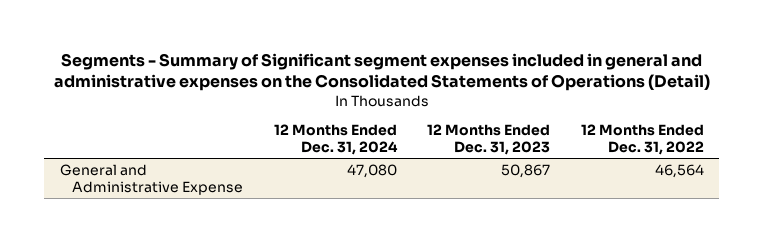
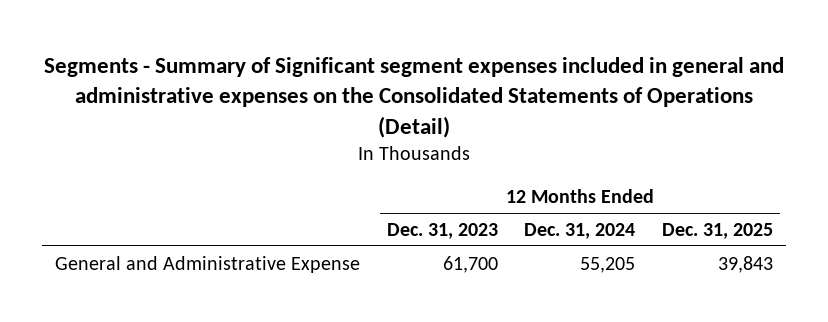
- | 12 Months Ended Dec. 31, 2024 | 12 Months Ended Dec. 31, 2023 | 12 Months Ended Dec. 31, 2022
+ | 12 Months Ended Dec. 31, 2023 | 12 Months Ended Dec. 31, 2024 | 12 Months Ended Dec. 31, 2025
- General and Administrative Expense | 47,080 | 50,867 | 46,564
+ General and Administrative Expense | 61,700 | 55,205 | 39,843

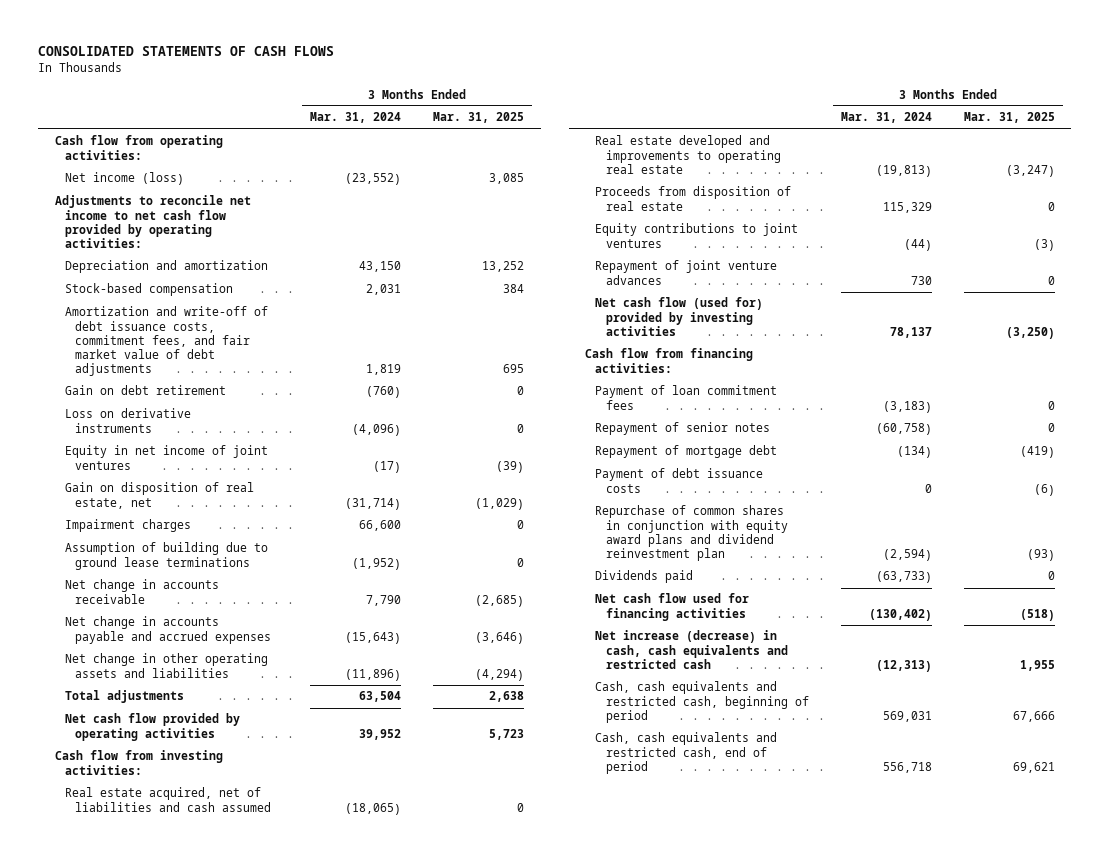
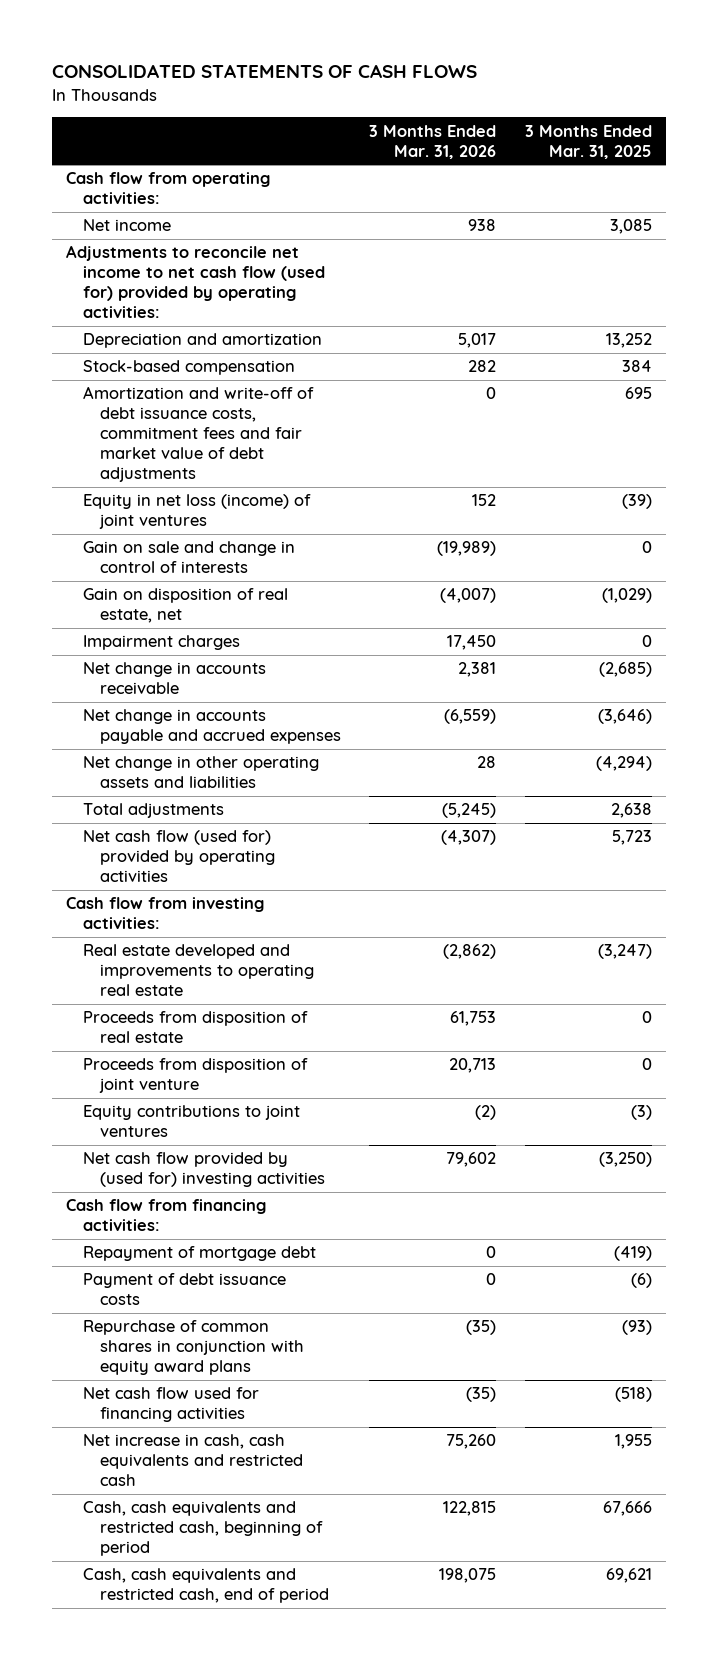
- | 3 Months Ended Mar. 31, 2024 | 3 Months Ended Mar. 31, 2025
+ | 3 Months Ended Mar. 31, 2026 | 3 Months Ended Mar. 31, 2025
- Net income (loss) | (23,552) | 3,085
- Adjustments to reconcile net income to net cash flow provided by operating activities:
+ Net income | 938 | 3,085
+ Adjustments to reconcile net income to net cash flow (used for) provided by operating activities:
- Amortization and write-off of debt issuance costs, commitment fees, and fair market value of debt adjustments | 1,819 | 695
- Gain on debt retirement | (760) | 0
- Loss on derivative instruments | (4,096) | 0
- Equity in net income of joint ventures | (17) | (39)
+ Amortization and write-off of debt issuance costs, commitment fees and fair market value of debt adjustments | 0 | 695
+ Equity in net loss (income) of joint ventures | 152 | (39)
+ Gain on sale and change in control of interests | (19,989) | 0
- Assumption of building due to ground lease terminations | (1,952) | 0
- Net cash flow provided by operating activities | 39,952 | 5,723
+ Net cash flow (used for) provided by operating activities | (4,307) | 5,723
- Real estate acquired, net of liabilities and cash assumed | (18,065) | 0
+ Proceeds from disposition of joint venture | 20,713 | 0
- Repayment of joint venture advances | 730 | 0
- Net cash flow (used for) provided by investing activities | 78,137 | (3,250)
+ Net cash flow provided by (used for) investing activities | 79,602 | (3,250)
- Payment of loan commitment fees | (3,183) | 0
- Repayment of senior notes | (60,758) | 0
- Repurchase of common shares in conjunction with equity award plans and dividend reinvestment plan | (2,594) | (93)
- Dividends paid | (63,733) | 0
+ Repurchase of common shares in conjunction with equity award plans | (35) | (93)
- Net increase (decrease) in cash, cash equivalents and restricted cash | (12,313) | 1,955
+ Net increase in cash, cash equivalents and restricted cash | 75,260 | 1,955

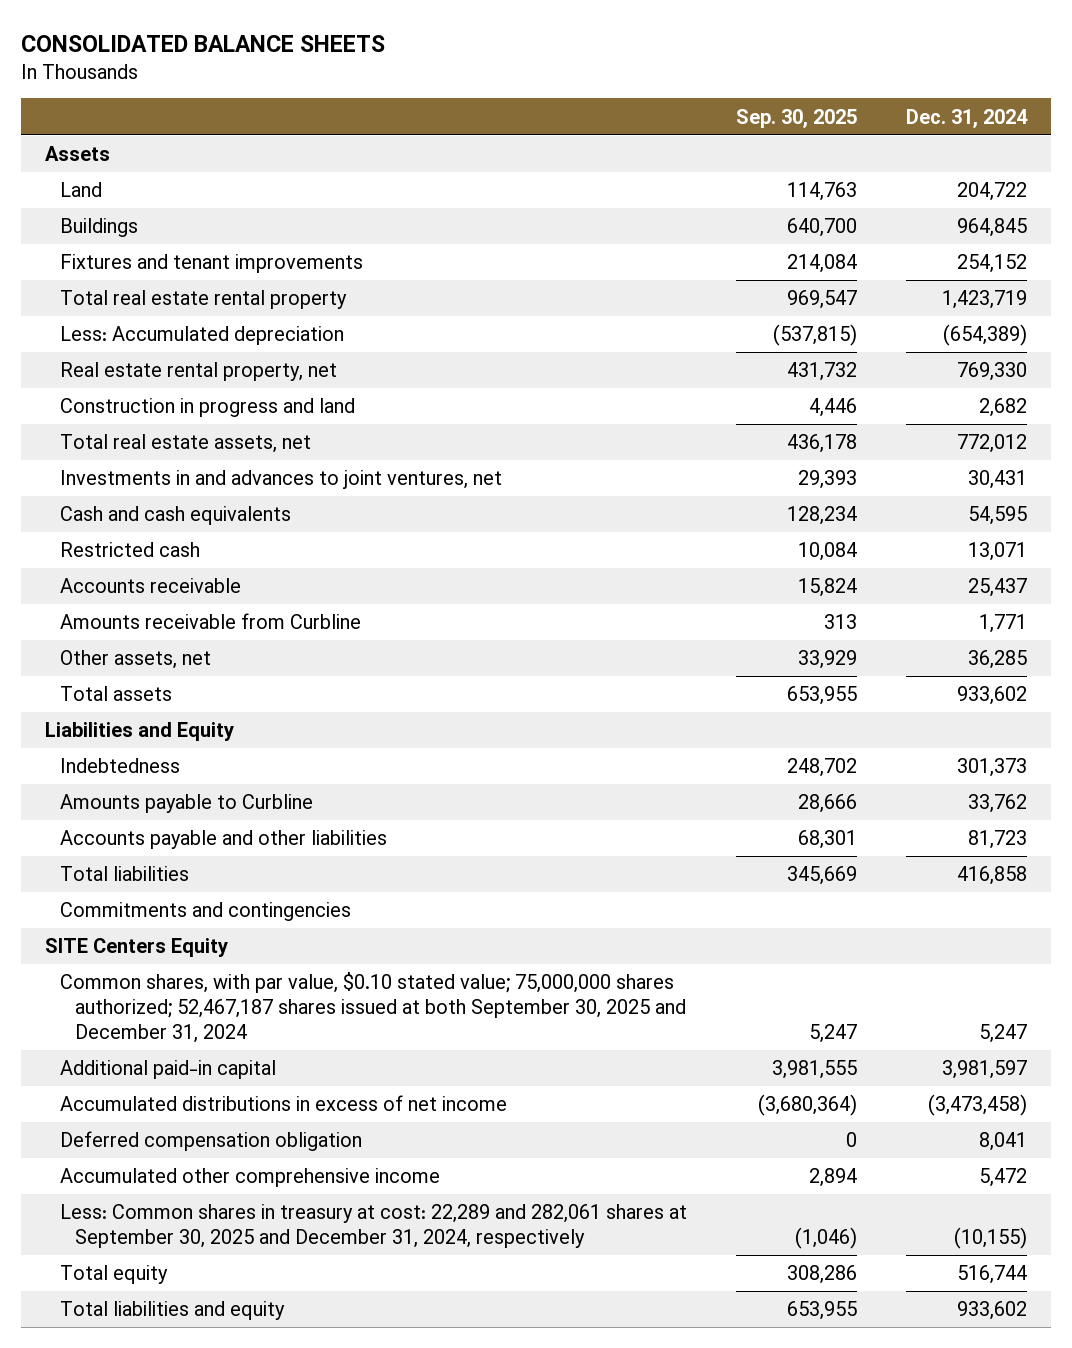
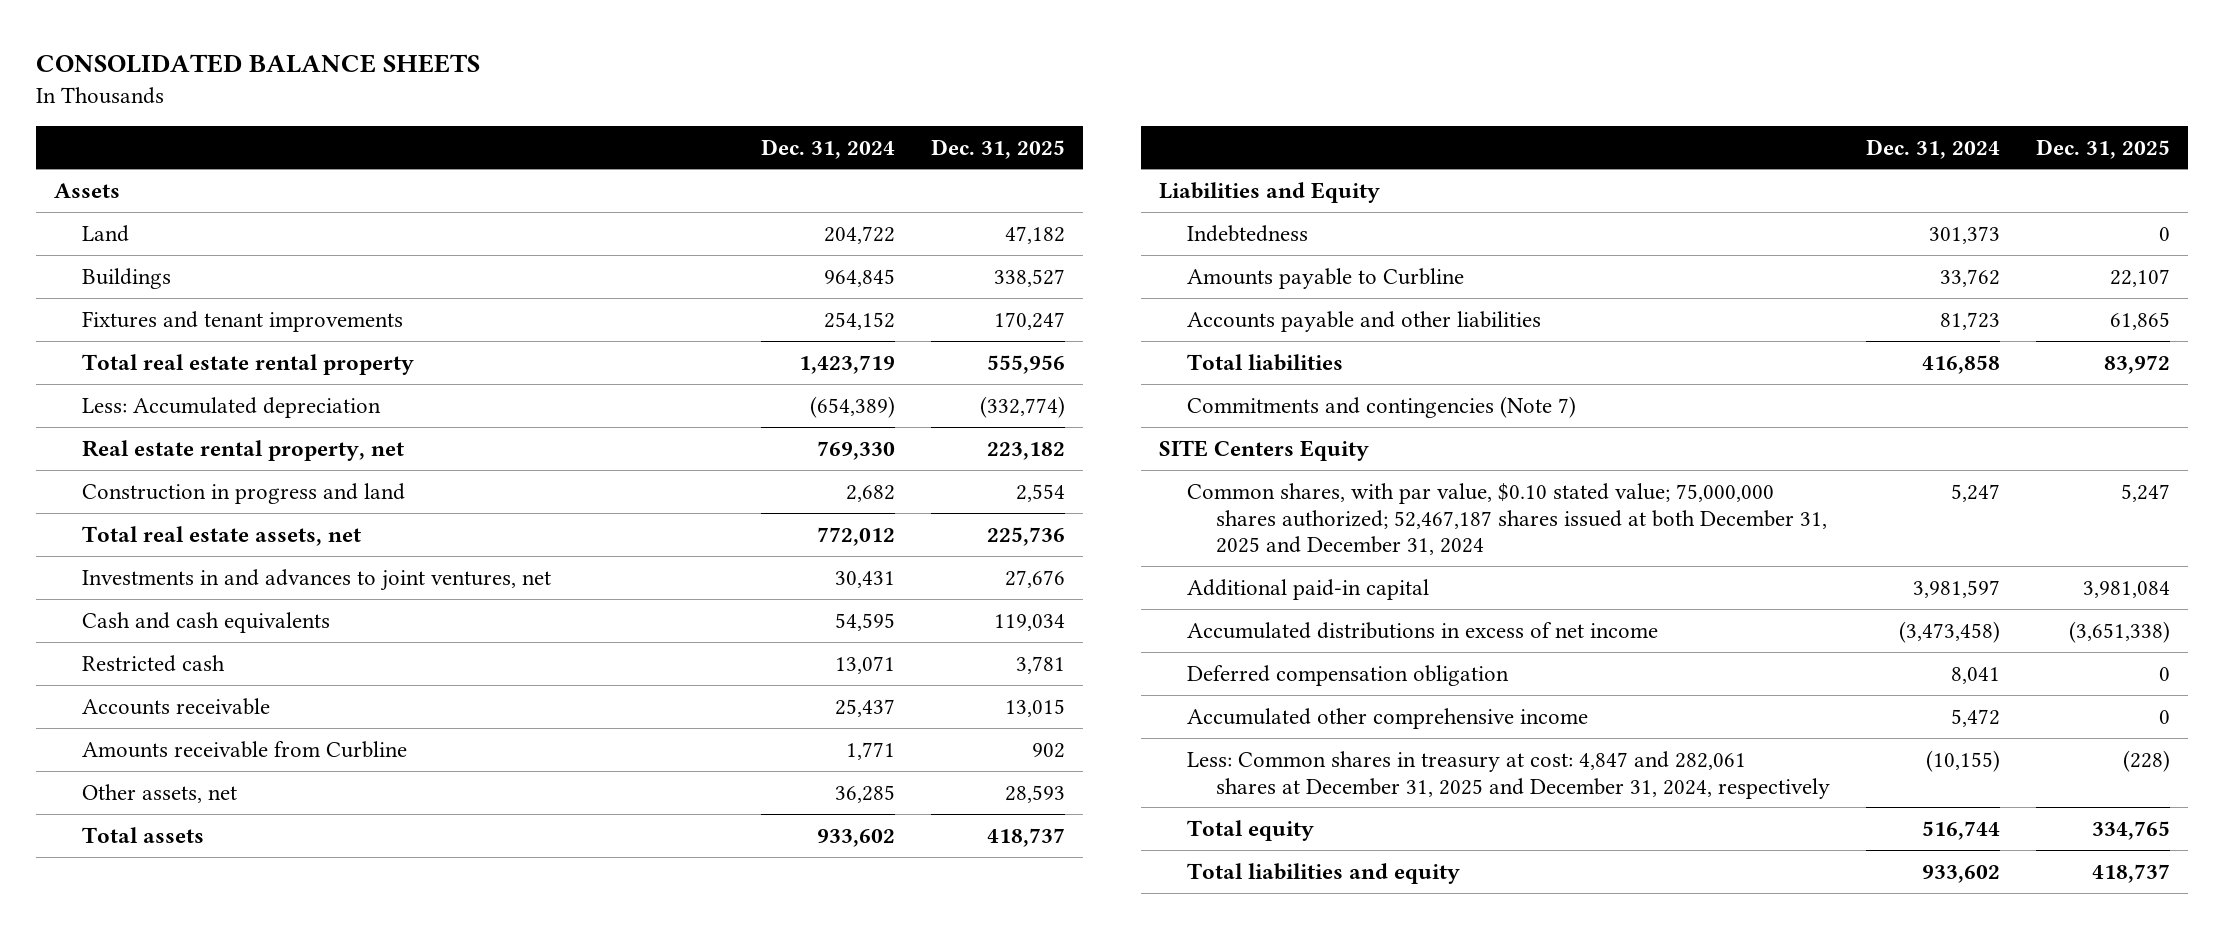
- | Sep. 30, 2025 | Dec. 31, 2024
+ | Dec. 31, 2024 | Dec. 31, 2025
- Commitments and contingencies
+ Commitments and contingencies (Note 7)
- Common shares, with par value, $0.10 stated value; 75,000,000 shares authorized; 52,467,187 shares issued at both September 30, 2025 and December 31, 2024 | 5,247 | 5,247
+ Common shares, with par value, $0.10 stated value; 75,000,000 shares authorized; 52,467,187 shares issued at both December 31, 2025 and December 31, 2024 | 5,247 | 5,247
- Less: Common shares in treasury at cost: 22,289 and 282,061 shares at September 30, 2025 and December 31, 2024, respectively | (1,046) | (10,155)
+ Less: Common shares in treasury at cost: 4,847 and 282,061 shares at December 31, 2025 and December 31, 2024, respectively | (10,155) | (228)

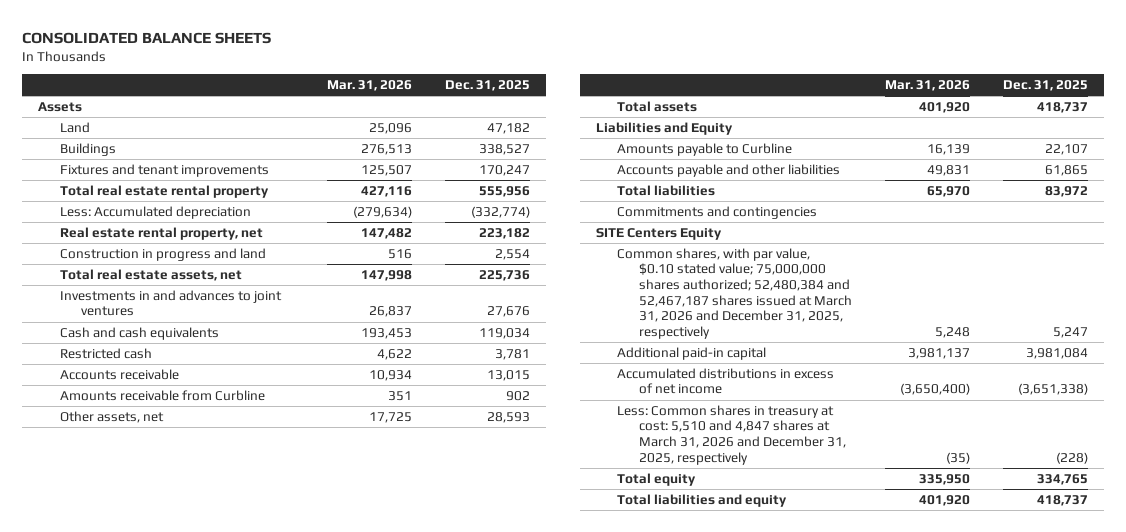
- | Dec. 31, 2024 | Dec. 31, 2025
+ | Mar. 31, 2026 | Dec. 31, 2025
- Investments in and advances to joint ventures, net | 30,431 | 27,676
+ Investments in and advances to joint ventures | 26,837 | 27,676
- Indebtedness | 301,373 | 0
- Commitments and contingencies (Note 7)
+ Commitments and contingencies
- Common shares, with par value, $0.10 stated value; 75,000,000 shares authorized; 52,467,187 shares issued at both December 31, 2025 and December 31, 2024 | 5,247 | 5,247
+ Common shares, with par value, $0.10 stated value; 75,000,000 shares authorized; 52,480,384 and 52,467,187 shares issued at March 31, 2026 and December 31, 2025, respectively | 5,248 | 5,247
- Deferred compensation obligation | 8,041 | 0
- Accumulated other comprehensive income | 5,472 | 0
- Less: Common shares in treasury at cost: 4,847 and 282,061 shares at December 31, 2025 and December 31, 2024, respectively | (10,155) | (228)
+ Less: Common shares in treasury at cost: 5,510 and 4,847 shares at March 31, 2026 and December 31, 2025, respectively | (35) | (228)

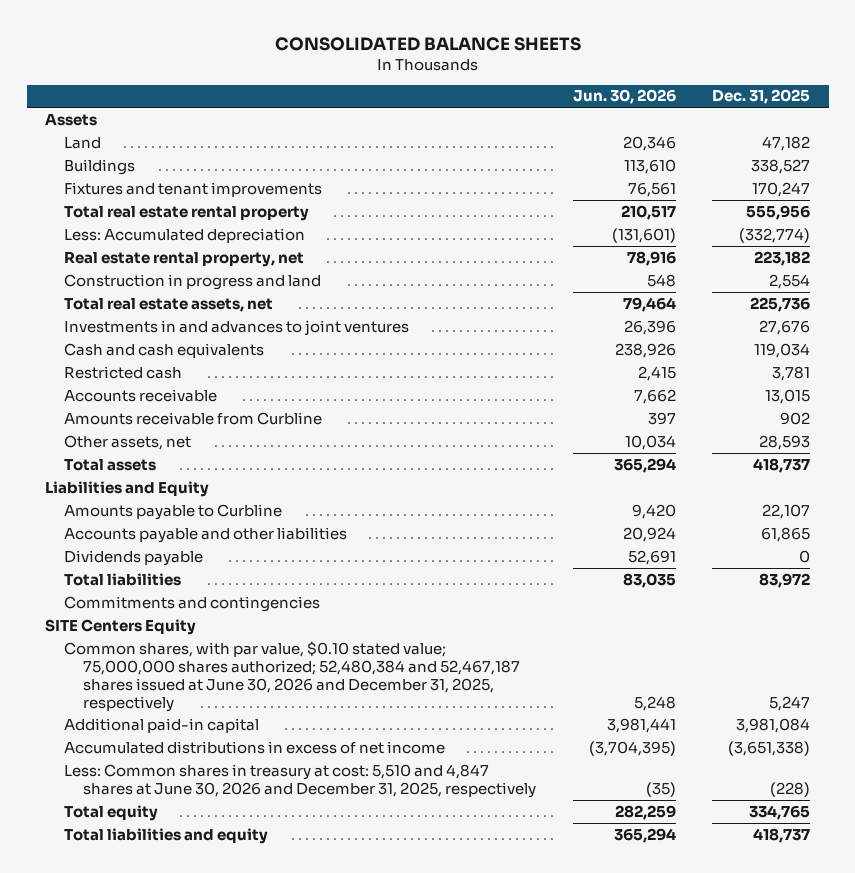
- | Mar. 31, 2026 | Dec. 31, 2025
+ | Jun. 30, 2026 | Dec. 31, 2025
+ Dividends payable | 52,691 | 0
- Common shares, with par value, $0.10 stated value; 75,000,000 shares authorized; 52,480,384 and 52,467,187 shares issued at March 31, 2026 and December 31, 2025, respectively | 5,248 | 5,247
+ Common shares, with par value, $0.10 stated value; 75,000,000 shares authorized; 52,480,384 and 52,467,187 shares issued at June 30, 2026 and December 31, 2025, respectively | 5,248 | 5,247
- Less: Common shares in treasury at cost: 5,510 and 4,847 shares at March 31, 2026 and December 31, 2025, respectively | (35) | (228)
+ Less: Common shares in treasury at cost: 5,510 and 4,847 shares at June 30, 2026 and December 31, 2025, respectively | (35) | (228)

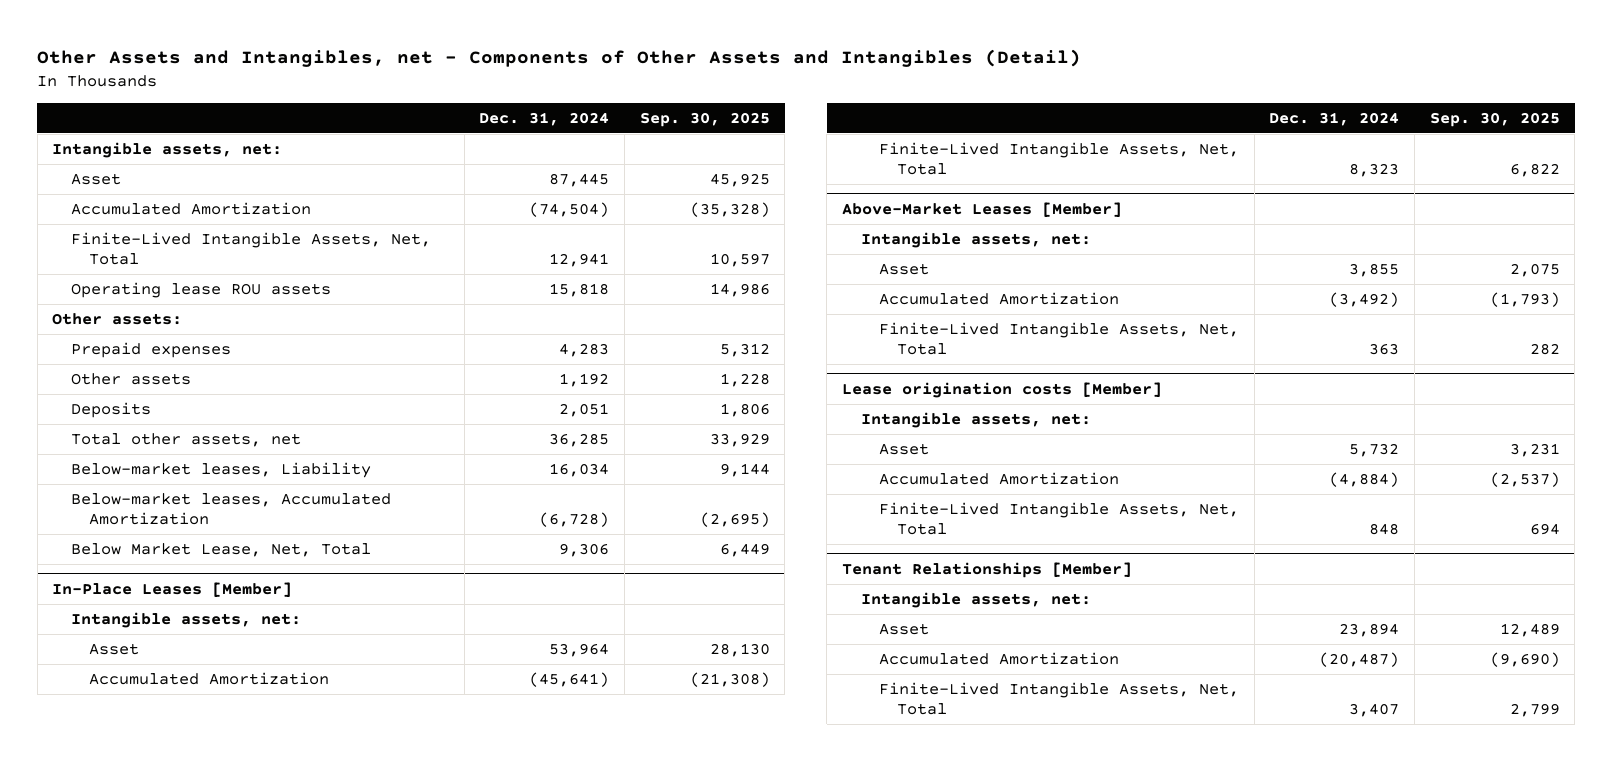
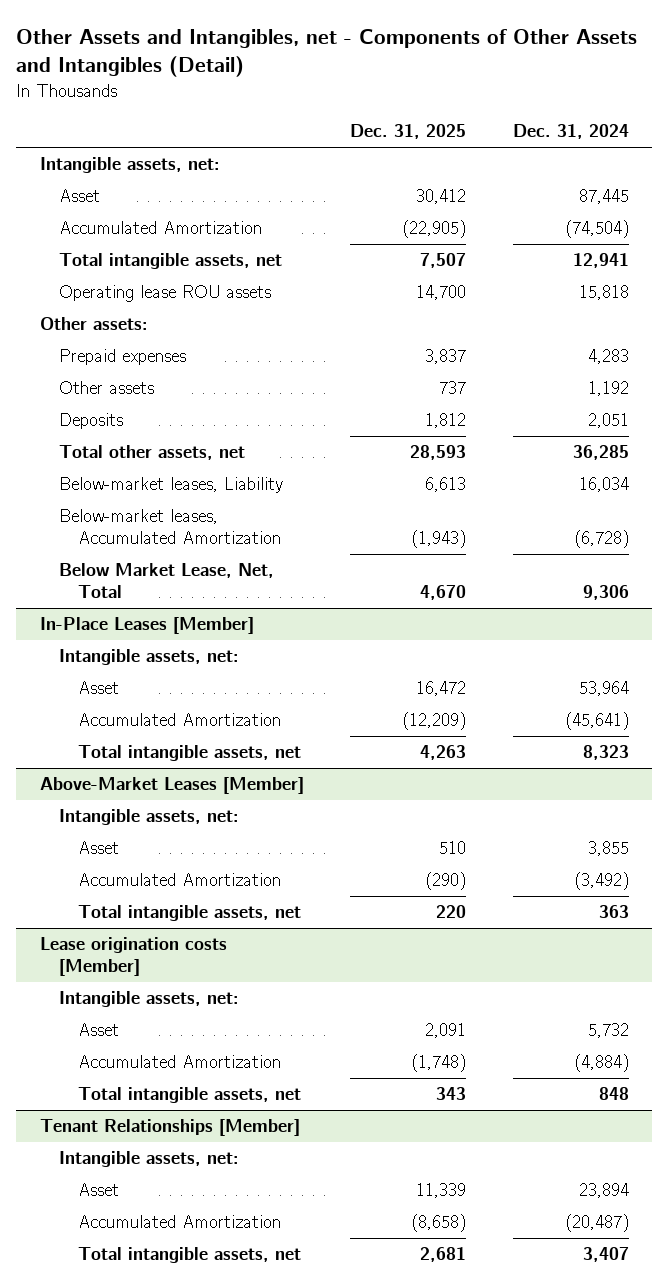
- | Dec. 31, 2024 | Sep. 30, 2025
+ | Dec. 31, 2025 | Dec. 31, 2024
- Finite-Lived Intangible Assets, Net, Total | 12,941 | 10,597
+ Total intangible assets, net | 7,507 | 12,941
@ In-Place Leases [Member]
- Finite-Lived Intangible Assets, Net, Total | 8,323 | 6,822
+ Total intangible assets, net | 4,263 | 8,323
@ Above-Market Leases [Member]
- Finite-Lived Intangible Assets, Net, Total | 363 | 282
+ Total intangible assets, net | 220 | 363
@ Lease origination costs [Member]
- Finite-Lived Intangible Assets, Net, Total | 848 | 694
+ Total intangible assets, net | 343 | 848
@ Tenant Relationships [Member]
- Finite-Lived Intangible Assets, Net, Total | 3,407 | 2,799
+ Total intangible assets, net | 2,681 | 3,407

